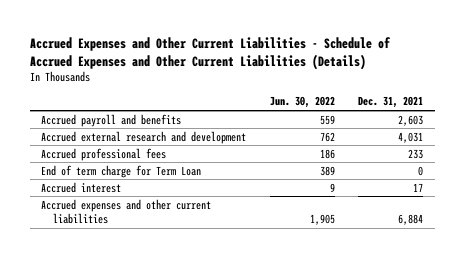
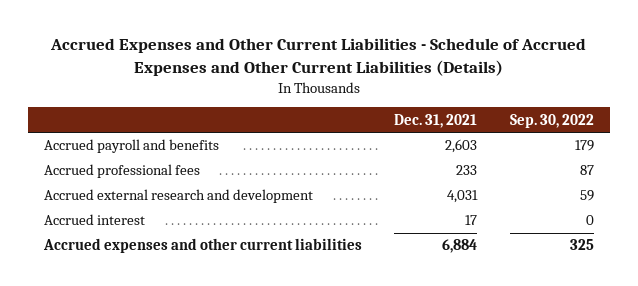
- | Jun. 30, 2022 | Dec. 31, 2021
+ | Dec. 31, 2021 | Sep. 30, 2022
- End of term charge for Term Loan | 389 | 0
moved down: Accrued external research and development | 4,031 | 59

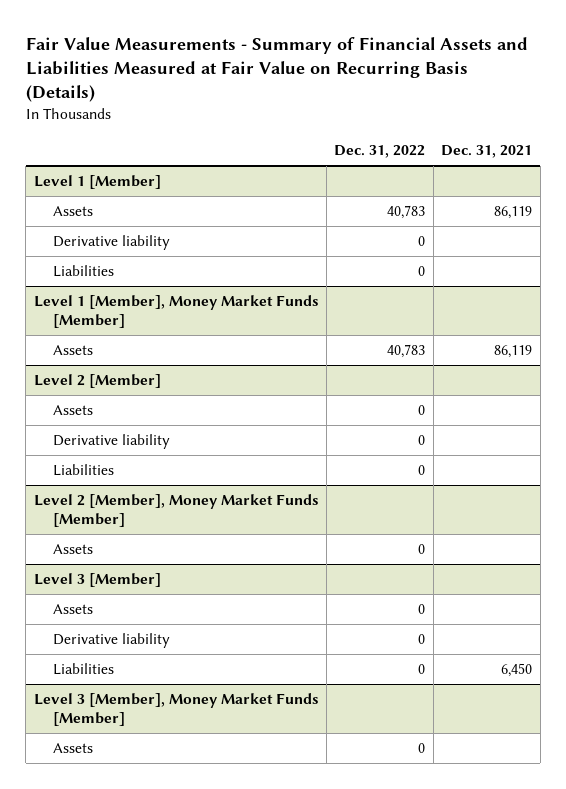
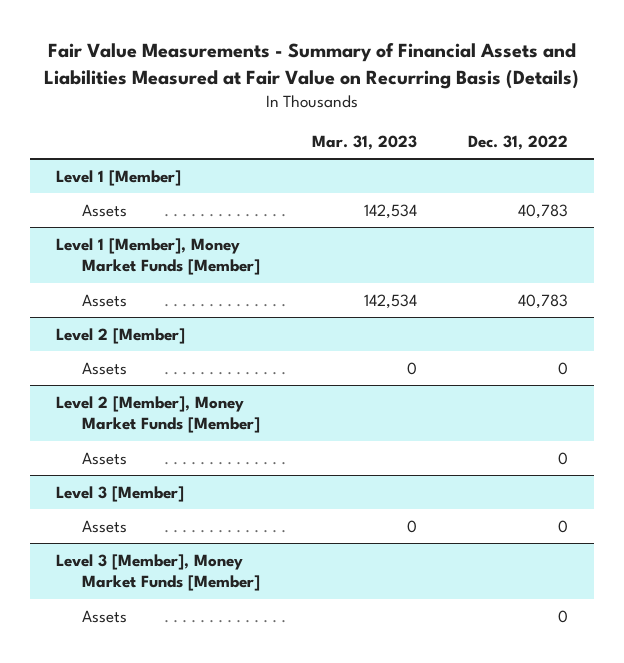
- | Dec. 31, 2022 | Dec. 31, 2021
+ | Mar. 31, 2023 | Dec. 31, 2022
@ Level 1 [Member]
- Derivative liability | 0 |
- Liabilities | 0 |
@ Level 2 [Member]
- Derivative liability | 0 |
- Liabilities | 0 |
@ Level 3 [Member]
- Derivative liability | 0 |
- Liabilities | 0 | 6,450

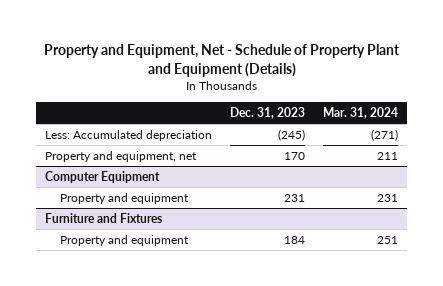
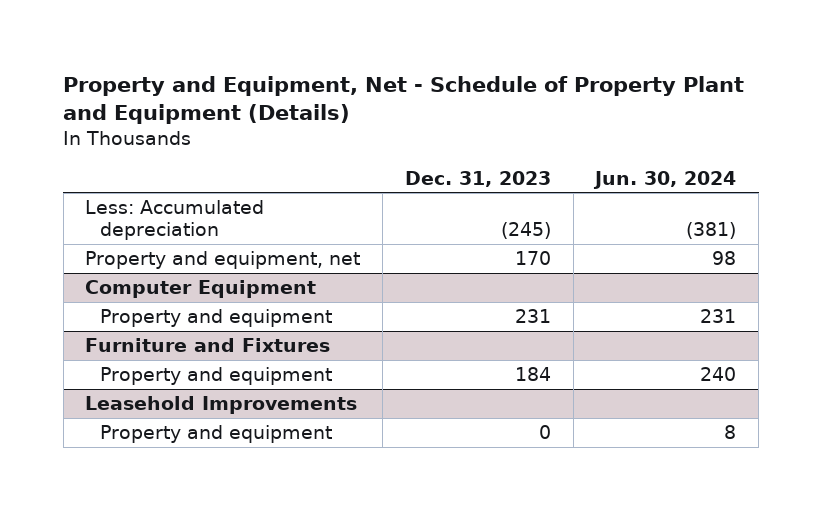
- | Dec. 31, 2023 | Mar. 31, 2024
+ | Dec. 31, 2023 | Jun. 30, 2024
+ Leasehold Improvements
+ Property and equipment | 0 | 8

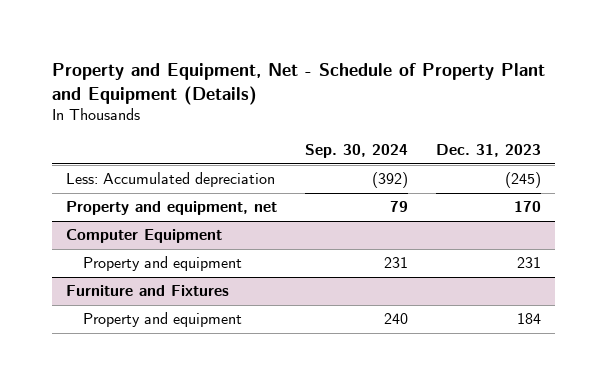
- | Dec. 31, 2023 | Jun. 30, 2024
+ | Sep. 30, 2024 | Dec. 31, 2023
- Leasehold Improvements
- Property and equipment | 0 | 8

